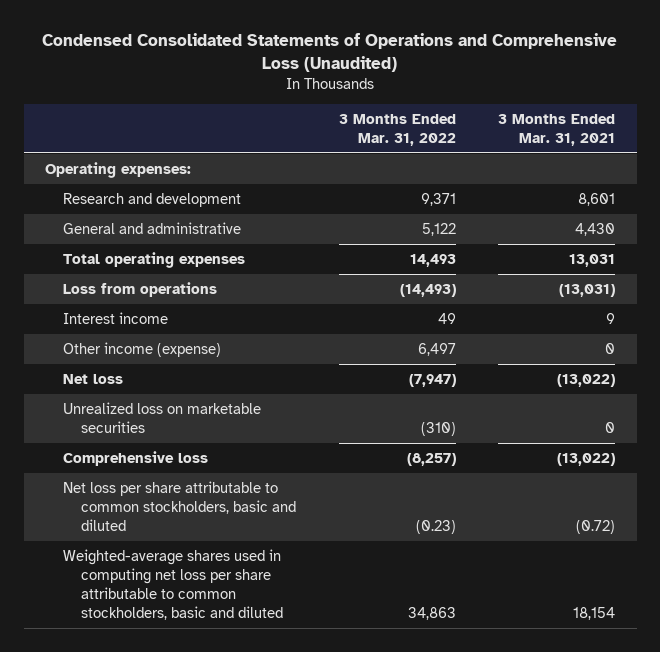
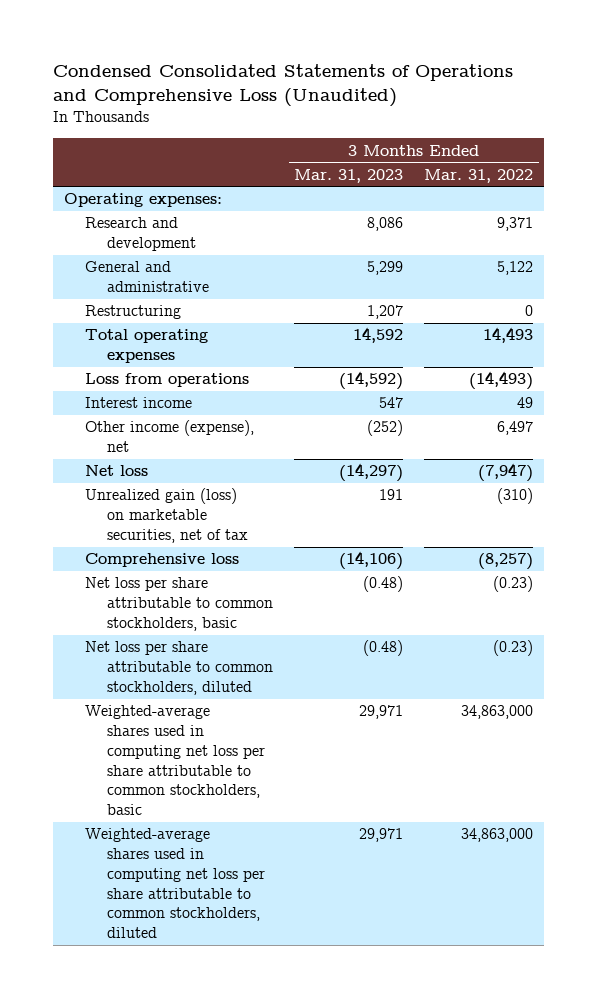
- | 3 Months Ended Mar. 31, 2022 | 3 Months Ended Mar. 31, 2021
+ | 3 Months Ended Mar. 31, 2023 | 3 Months Ended Mar. 31, 2022
+ Restructuring | 1,207 | 0
- Other income (expense) | 6,497 | 0
+ Other income (expense), net | (252) | 6,497
- Unrealized loss on marketable securities | (310) | 0
+ Unrealized gain (loss) on marketable securities, net of tax | 191 | (310)
- Net loss per share attributable to common stockholders, basic and diluted | (0.23) | (0.72)
- Weighted-average shares used in computing net loss per share attributable to common stockholders, basic and diluted | 34,863 | 18,154
+ Net loss per share attributable to common stockholders, basic | (0.48) | (0.23)
+ Net loss per share attributable to common stockholders, diluted | (0.48) | (0.23)
+ Weighted-average shares used in computing net loss per share attributable to common stockholders, basic | 29,971 | 34,863,000
+ Weighted-average shares used in computing net loss per share attributable to common stockholders, diluted | 29,971 | 34,863,000

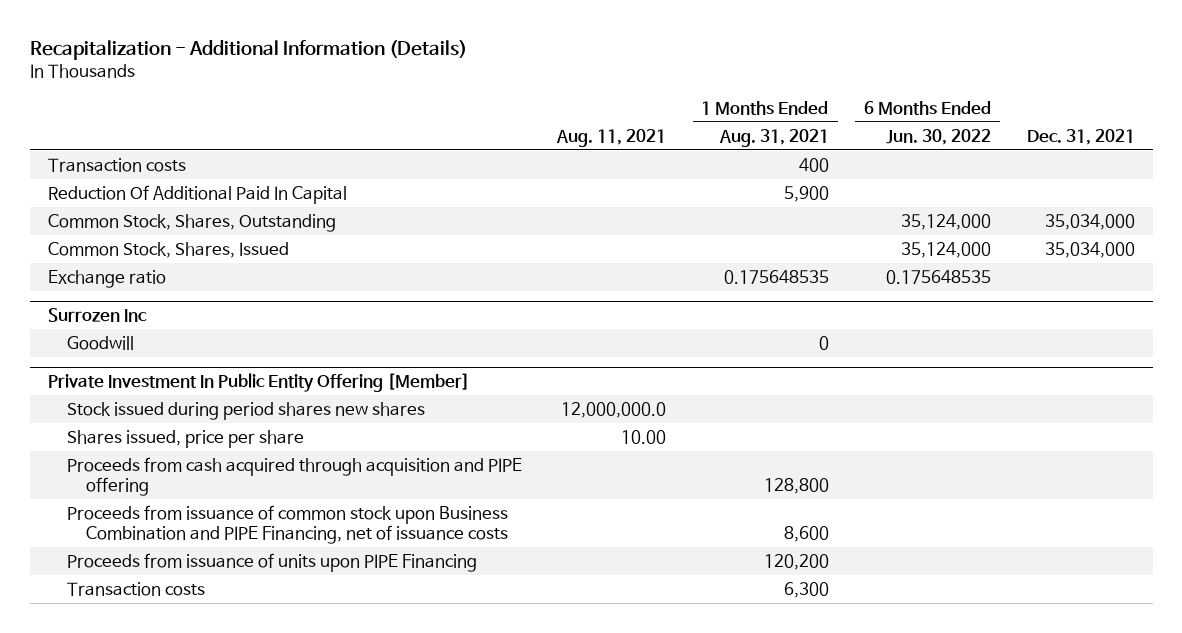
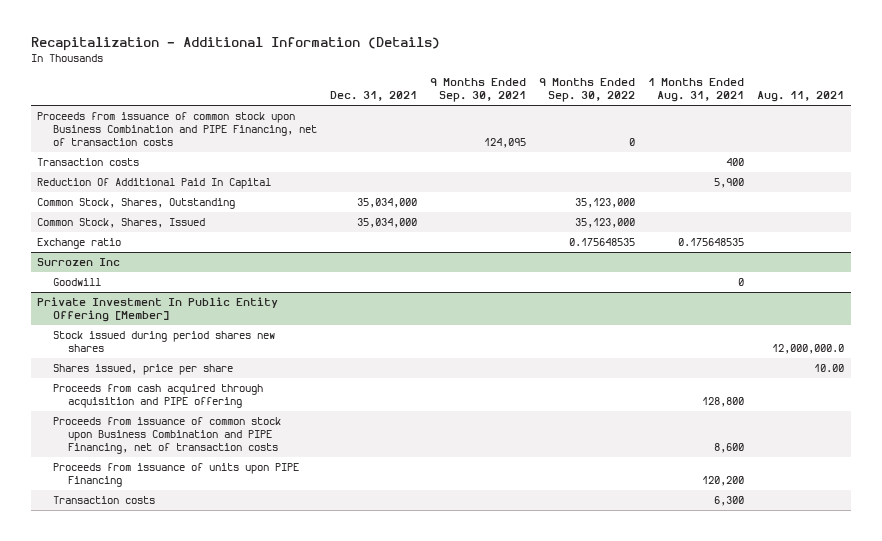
- | Aug. 11, 2021 | 1 Months Ended Aug. 31, 2021 | 6 Months Ended Jun. 30, 2022 | Dec. 31, 2021
+ | Dec. 31, 2021 | 9 Months Ended Sep. 30, 2021 | 9 Months Ended Sep. 30, 2022 | 1 Months Ended Aug. 31, 2021 | Aug. 11, 2021
+ Proceeds from issuance of common stock upon Business Combination and PIPE Financing, net of transaction costs | | 124,095 | 0 | |
@ Private Investment In Public Entity Offering [Member]
- Proceeds from issuance of common stock upon Business Combination and PIPE Financing, net of issuance costs | | 8,600 | |
+ Proceeds from issuance of common stock upon Business Combination and PIPE Financing, net of transaction costs | | | | 8,600 |

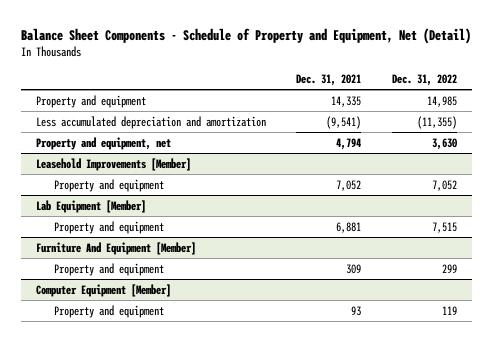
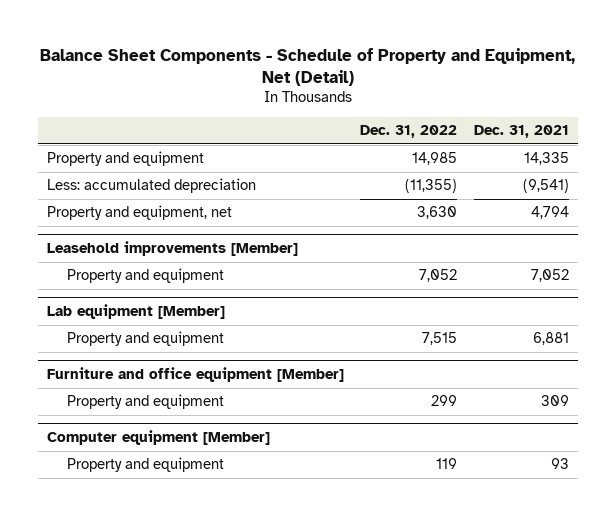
- | Dec. 31, 2021 | Dec. 31, 2022
+ | Dec. 31, 2022 | Dec. 31, 2021
- Less accumulated depreciation and amortization | (9,541) | (11,355)
+ Less: accumulated depreciation | (11,355) | (9,541)
- Leasehold Improvements [Member]
+ Leasehold improvements [Member]
- Lab Equipment [Member]
+ Lab equipment [Member]
- Furniture And Equipment [Member]
+ Furniture and office equipment [Member]
- Computer Equipment [Member]
+ Computer equipment [Member]

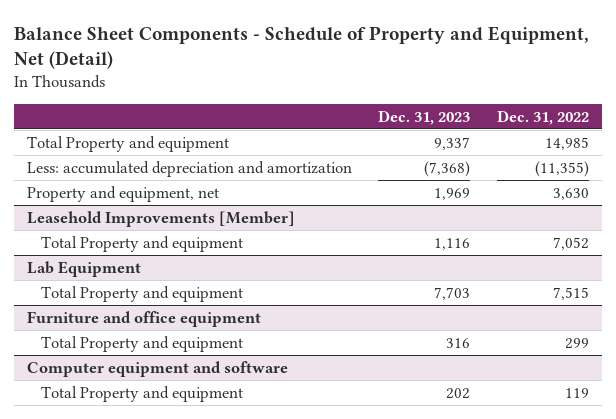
- | Dec. 31, 2022 | Dec. 31, 2021
+ | Dec. 31, 2023 | Dec. 31, 2022
- Property and equipment | 14,985 | 14,335
- Less: accumulated depreciation | (11,355) | (9,541)
+ Total Property and equipment | 9,337 | 14,985
+ Less: accumulated depreciation and amortization | (7,368) | (11,355)
- Leasehold improvements [Member]
- Property and equipment | 7,052 | 7,052
- Lab equipment [Member]
- Property and equipment | 7,515 | 6,881
- Furniture and office equipment [Member]
- Property and equipment | 299 | 309
- Computer equipment [Member]
- Property and equipment | 119 | 93
+ Leasehold Improvements [Member]
+ Total Property and equipment | 1,116 | 7,052
+ Lab Equipment
+ Total Property and equipment | 7,703 | 7,515
+ Furniture and office equipment
+ Total Property and equipment | 316 | 299
+ Computer equipment and software
+ Total Property and equipment | 202 | 119

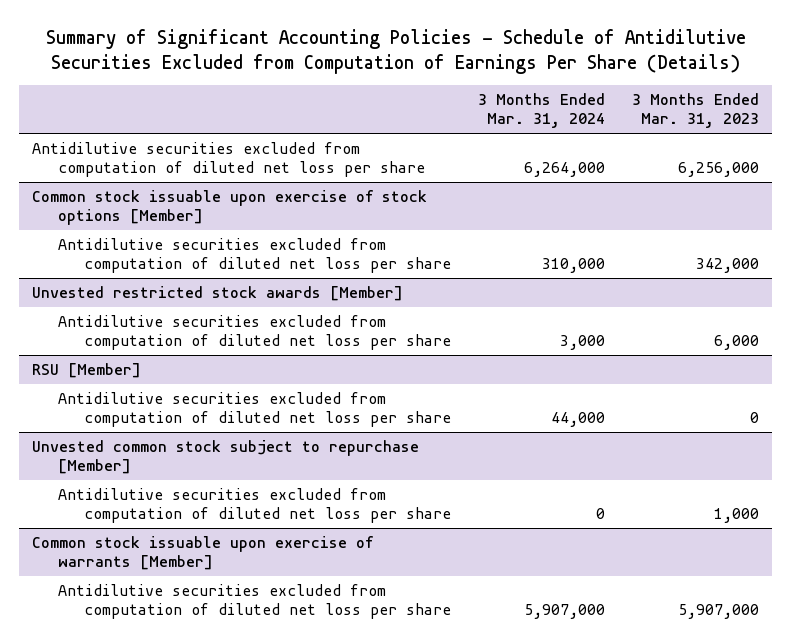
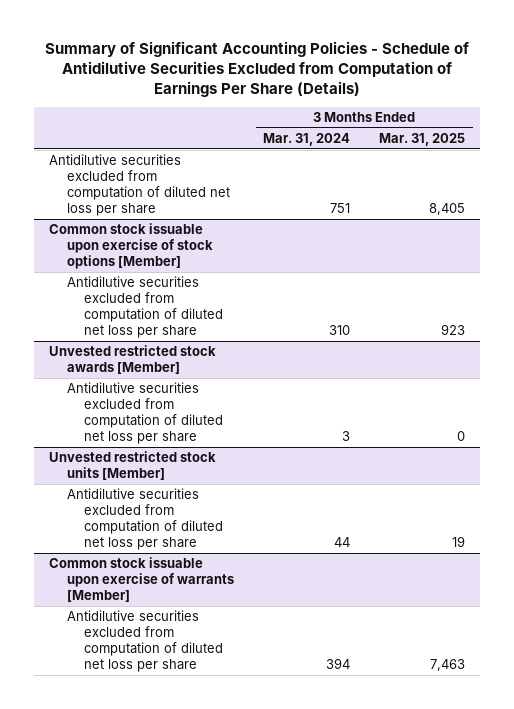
- | 3 Months Ended Mar. 31, 2024 | 3 Months Ended Mar. 31, 2023
+ | 3 Months Ended Mar. 31, 2024 | 3 Months Ended Mar. 31, 2025
- Antidilutive securities excluded from computation of diluted net loss per share | 6,264,000 | 6,256,000
+ Antidilutive securities excluded from computation of diluted net loss per share | 751 | 8,405
@ Common stock issuable upon exercise of stock options [Member]
- Antidilutive securities excluded from computation of diluted net loss per share | 310,000 | 342,000
+ Antidilutive securities excluded from computation of diluted net loss per share | 310 | 923
@ Unvested restricted stock awards [Member]
- Antidilutive securities excluded from computation of diluted net loss per share | 3,000 | 6,000
- RSU [Member]
- Antidilutive securities excluded from computation of diluted net loss per share | 44,000 | 0
- Unvested common stock subject to repurchase [Member]
- Antidilutive securities excluded from computation of diluted net loss per share | 0 | 1,000
@ Unvested restricted stock awards [Member]
+ Antidilutive securities excluded from computation of diluted net loss per share | 3 | 0
+ Unvested restricted stock units [Member]
+ Antidilutive securities excluded from computation of diluted net loss per share | 44 | 19
@ Common stock issuable upon exercise of warrants [Member]
- Antidilutive securities excluded from computation of diluted net loss per share | 5,907,000 | 5,907,000
+ Antidilutive securities excluded from computation of diluted net loss per share | 394 | 7,463

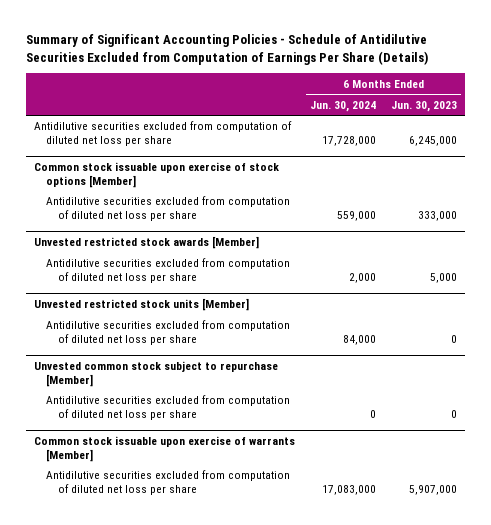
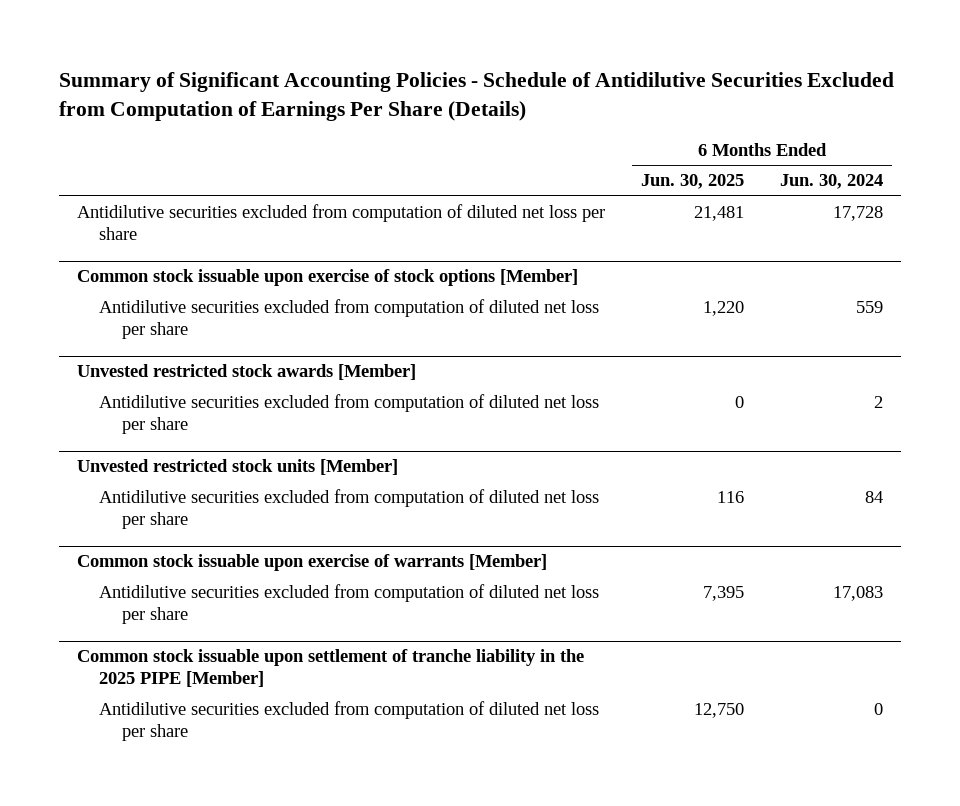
- | 6 Months Ended Jun. 30, 2024 | 6 Months Ended Jun. 30, 2023
+ | 6 Months Ended Jun. 30, 2025 | 6 Months Ended Jun. 30, 2024
- Antidilutive securities excluded from computation of diluted net loss per share | 17,728,000 | 6,245,000
+ Antidilutive securities excluded from computation of diluted net loss per share | 21,481 | 17,728
@ Common stock issuable upon exercise of stock options [Member]
- Antidilutive securities excluded from computation of diluted net loss per share | 559,000 | 333,000
+ Antidilutive securities excluded from computation of diluted net loss per share | 1,220 | 559
@ Unvested restricted stock awards [Member]
- Antidilutive securities excluded from computation of diluted net loss per share | 2,000 | 5,000
+ Antidilutive securities excluded from computation of diluted net loss per share | 0 | 2
@ Unvested restricted stock units [Member]
- Antidilutive securities excluded from computation of diluted net loss per share | 84,000 | 0
- Unvested common stock subject to repurchase [Member]
- Antidilutive securities excluded from computation of diluted net loss per share | 0 | 0
@ Unvested restricted stock units [Member]
+ Antidilutive securities excluded from computation of diluted net loss per share | 116 | 84
@ Common stock issuable upon exercise of warrants [Member]
- Antidilutive securities excluded from computation of diluted net loss per share | 17,083,000 | 5,907,000
+ Antidilutive securities excluded from computation of diluted net loss per share | 7,395 | 17,083
+ Common stock issuable upon settlement of tranche liability in the 2025 PIPE [Member]
+ Antidilutive securities excluded from computation of diluted net loss per share | 12,750 | 0

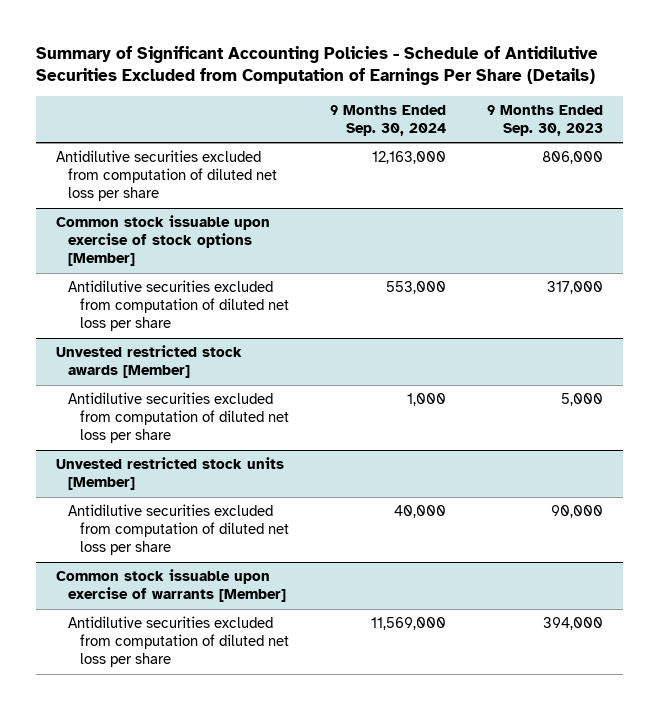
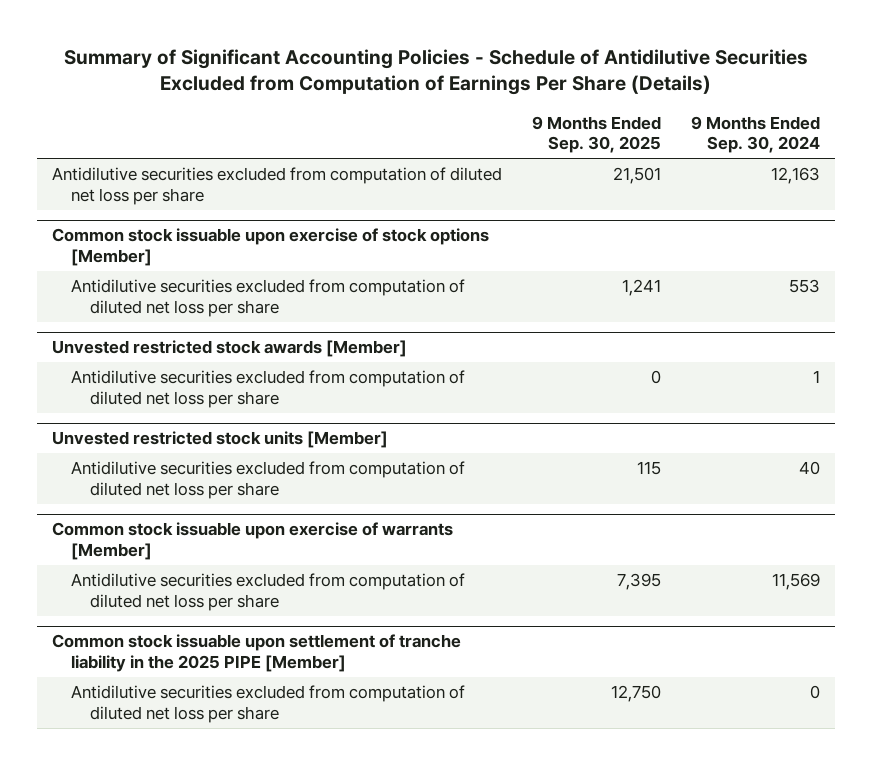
- | 9 Months Ended Sep. 30, 2024 | 9 Months Ended Sep. 30, 2023
+ | 9 Months Ended Sep. 30, 2025 | 9 Months Ended Sep. 30, 2024
- Antidilutive securities excluded from computation of diluted net loss per share | 12,163,000 | 806,000
+ Antidilutive securities excluded from computation of diluted net loss per share | 21,501 | 12,163
@ Common stock issuable upon exercise of stock options [Member]
- Antidilutive securities excluded from computation of diluted net loss per share | 553,000 | 317,000
+ Antidilutive securities excluded from computation of diluted net loss per share | 1,241 | 553
@ Unvested restricted stock awards [Member]
- Antidilutive securities excluded from computation of diluted net loss per share | 1,000 | 5,000
+ Antidilutive securities excluded from computation of diluted net loss per share | 0 | 1
@ Unvested restricted stock units [Member]
- Antidilutive securities excluded from computation of diluted net loss per share | 40,000 | 90,000
+ Antidilutive securities excluded from computation of diluted net loss per share | 115 | 40
@ Common stock issuable upon exercise of warrants [Member]
- Antidilutive securities excluded from computation of diluted net loss per share | 11,569,000 | 394,000
+ Antidilutive securities excluded from computation of diluted net loss per share | 7,395 | 11,569
+ Common stock issuable upon settlement of tranche liability in the 2025 PIPE [Member]
+ Antidilutive securities excluded from computation of diluted net loss per share | 12,750 | 0

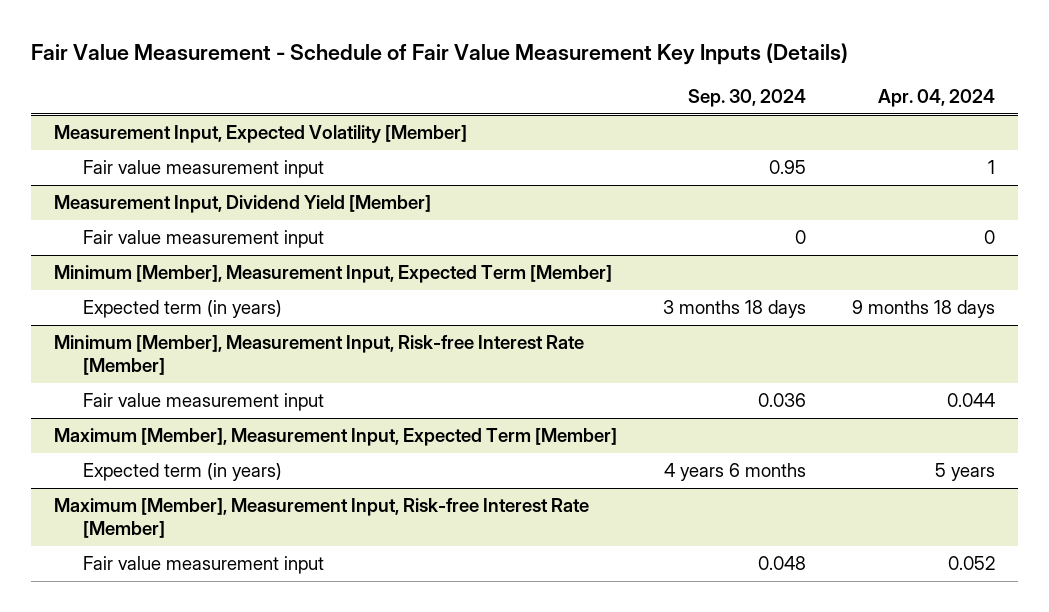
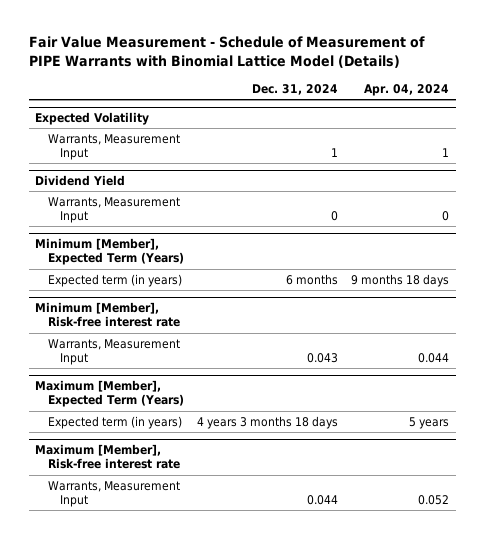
- Fair Value Measurement - Schedule of Fair Value Measurement Key Inputs (Details)
+ Fair Value Measurement - Schedule of Measurement of PIPE Warrants with Binomial Lattice Model (Details)
- | Sep. 30, 2024 | Apr. 04, 2024
+ | Dec. 31, 2024 | Apr. 04, 2024
- Measurement Input, Expected Volatility [Member]
- Fair value measurement input | 0.95 | 1
- Measurement Input, Dividend Yield [Member]
- Fair value measurement input | 0 | 0
- Minimum [Member], Measurement Input, Expected Term [Member]
+ Expected Volatility
+ Warrants, Measurement Input | 1 | 1
+ Dividend Yield
+ Warrants, Measurement Input | 0 | 0
+ Minimum [Member], Expected Term (Years)
- Minimum [Member], Measurement Input, Risk-free Interest Rate [Member]
- Fair value measurement input | 0.036 | 0.044
- Maximum [Member], Measurement Input, Expected Term [Member]
+ Minimum [Member], Risk-free interest rate
+ Warrants, Measurement Input | 0.043 | 0.044
+ Maximum [Member], Expected Term (Years)
- Maximum [Member], Measurement Input, Risk-free Interest Rate [Member]
- Fair value measurement input | 0.048 | 0.052
+ Maximum [Member], Risk-free interest rate
+ Warrants, Measurement Input | 0.044 | 0.052

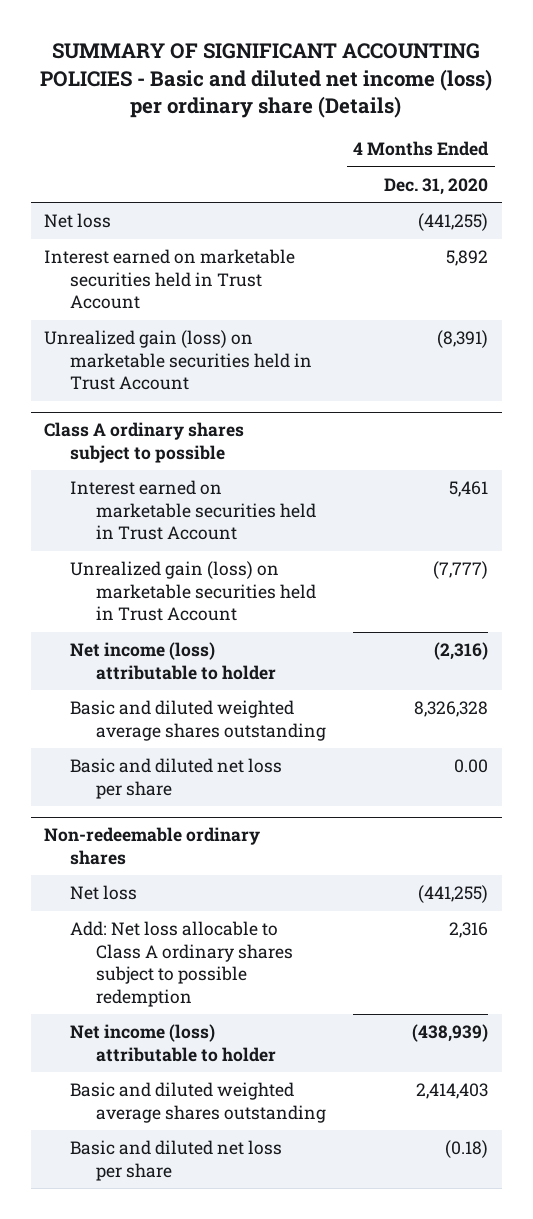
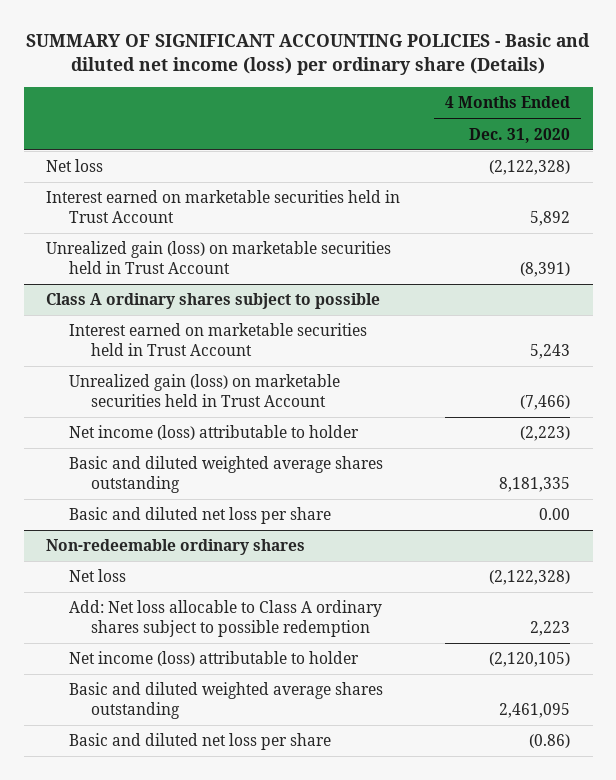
- Net loss | (441,255)
+ Net loss | (2,122,328)
@ Class A ordinary shares subject to possible
- Interest earned on marketable securities held in Trust Account | 5,461
- Unrealized gain (loss) on marketable securities held in Trust Account | (7,777)
- Net income (loss) attributable to holder | (2,316)
- Basic and diluted weighted average shares outstanding | 8,326,328
+ Interest earned on marketable securities held in Trust Account | 5,243
+ Unrealized gain (loss) on marketable securities held in Trust Account | (7,466)
+ Net income (loss) attributable to holder | (2,223)
+ Basic and diluted weighted average shares outstanding | 8,181,335
@ Non-redeemable ordinary shares
- Net loss | (441,255)
- Add: Net loss allocable to Class A ordinary shares subject to possible redemption | 2,316
- Net income (loss) attributable to holder | (438,939)
- Basic and diluted weighted average shares outstanding | 2,414,403
- Basic and diluted net loss per share | (0.18)
+ Net loss | (2,122,328)
+ Add: Net loss allocable to Class A ordinary shares subject to possible redemption | 2,223
+ Net income (loss) attributable to holder | (2,120,105)
+ Basic and diluted weighted average shares outstanding | 2,461,095
+ Basic and diluted net loss per share | (0.86)

